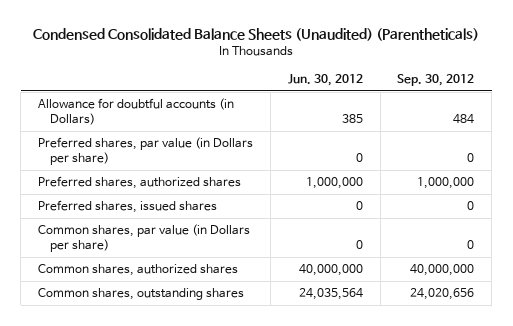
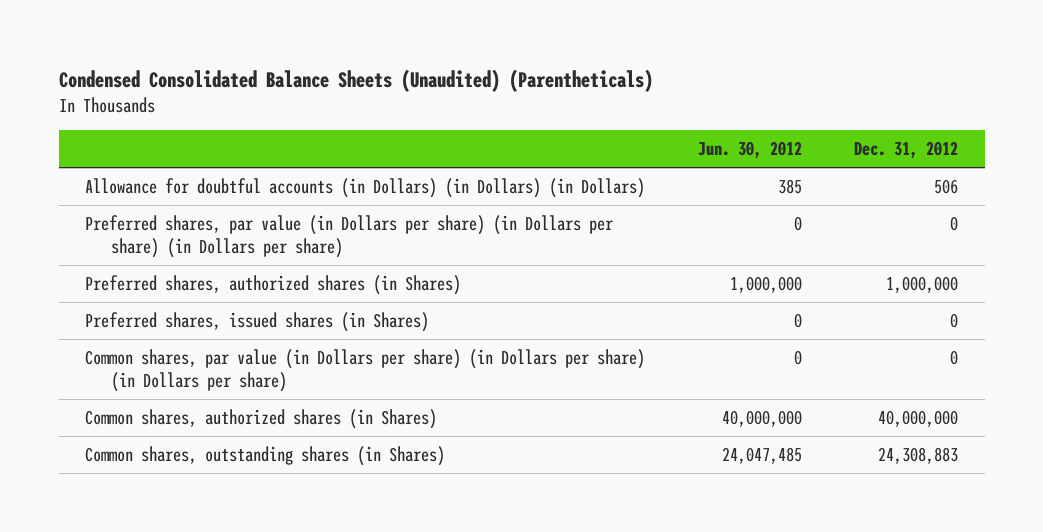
- | Jun. 30, 2012 | Sep. 30, 2012
+ | Jun. 30, 2012 | Dec. 31, 2012
- Allowance for doubtful accounts (in Dollars) | 385 | 484
- Preferred shares, par value (in Dollars per share) | 0 | 0
- Preferred shares, authorized shares | 1,000,000 | 1,000,000
- Preferred shares, issued shares | 0 | 0
- Common shares, par value (in Dollars per share) | 0 | 0
- Common shares, authorized shares | 40,000,000 | 40,000,000
- Common shares, outstanding shares | 24,035,564 | 24,020,656
+ Allowance for doubtful accounts (in Dollars) (in Dollars) (in Dollars) | 385 | 506
+ Preferred shares, par value (in Dollars per share) (in Dollars per share) (in Dollars per share) | 0 | 0
+ Preferred shares, authorized shares (in Shares) | 1,000,000 | 1,000,000
+ Preferred shares, issued shares (in Shares) | 0 | 0
+ Common shares, par value (in Dollars per share) (in Dollars per share) (in Dollars per share) | 0 | 0
+ Common shares, authorized shares (in Shares) | 40,000,000 | 40,000,000
+ Common shares, outstanding shares (in Shares) | 24,047,485 | 24,308,883

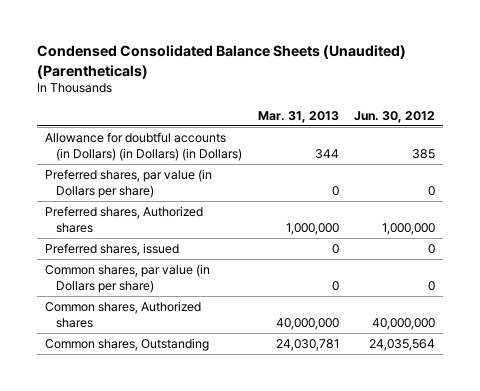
- | Jun. 30, 2012 | Dec. 31, 2012
+ | Mar. 31, 2013 | Jun. 30, 2012
- Preferred shares, par value (in Dollars per share) (in Dollars per share) (in Dollars per share) | 0 | 0
- Preferred shares, authorized shares (in Shares) | 1,000,000 | 1,000,000
- Preferred shares, issued shares (in Shares) | 0 | 0
- Common shares, par value (in Dollars per share) (in Dollars per share) (in Dollars per share) | 0 | 0
- Common shares, authorized shares (in Shares) | 40,000,000 | 40,000,000
- Common shares, outstanding shares (in Shares) | 24,047,485 | 24,308,883
+ Preferred shares, par value (in Dollars per share) | 0 | 0
+ Preferred shares, Authorized shares | 1,000,000 | 1,000,000
+ Preferred shares, issued | 0 | 0
+ Common shares, par value (in Dollars per share) | 0 | 0
+ Common shares, Authorized shares | 40,000,000 | 40,000,000
+ Common shares, Outstanding | 24,030,781 | 24,035,564

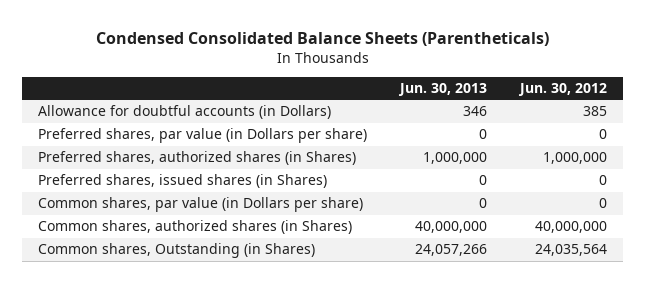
- Condensed Consolidated Balance Sheets (Unaudited) (Parentheticals)
+ Condensed Consolidated Balance Sheets (Parentheticals)
- | Mar. 31, 2013 | Jun. 30, 2012
+ | Jun. 30, 2013 | Jun. 30, 2012
- Allowance for doubtful accounts (in Dollars) (in Dollars) (in Dollars) | 344 | 385
+ Allowance for doubtful accounts (in Dollars) | 346 | 385
- Preferred shares, Authorized shares | 1,000,000 | 1,000,000
- Preferred shares, issued | 0 | 0
+ Preferred shares, authorized shares (in Shares) | 1,000,000 | 1,000,000
+ Preferred shares, issued shares (in Shares) | 0 | 0
- Common shares, Authorized shares | 40,000,000 | 40,000,000
- Common shares, Outstanding | 24,030,781 | 24,035,564
+ Common shares, authorized shares (in Shares) | 40,000,000 | 40,000,000
+ Common shares, Outstanding (in Shares) | 24,057,266 | 24,035,564

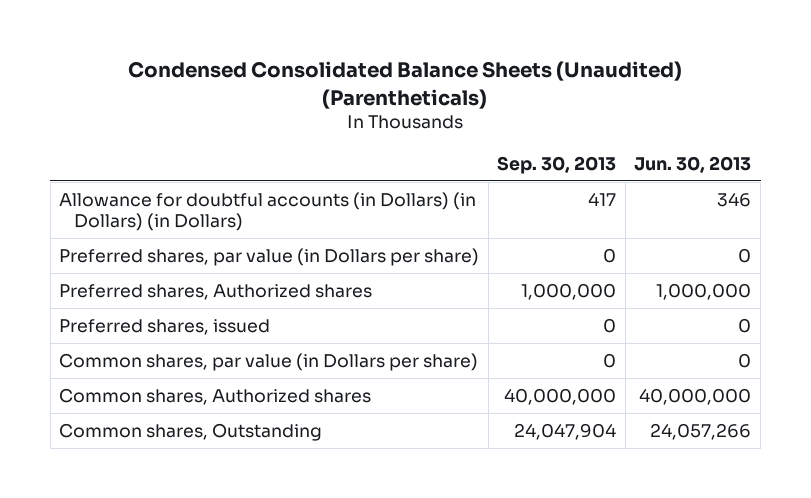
- Condensed Consolidated Balance Sheets (Parentheticals)
+ Condensed Consolidated Balance Sheets (Unaudited) (Parentheticals)
- | Jun. 30, 2013 | Jun. 30, 2012
+ | Sep. 30, 2013 | Jun. 30, 2013
- Allowance for doubtful accounts (in Dollars) | 346 | 385
+ Allowance for doubtful accounts (in Dollars) (in Dollars) (in Dollars) | 417 | 346
- Preferred shares, authorized shares (in Shares) | 1,000,000 | 1,000,000
- Preferred shares, issued shares (in Shares) | 0 | 0
+ Preferred shares, Authorized shares | 1,000,000 | 1,000,000
+ Preferred shares, issued | 0 | 0
- Common shares, authorized shares (in Shares) | 40,000,000 | 40,000,000
- Common shares, Outstanding (in Shares) | 24,057,266 | 24,035,564
+ Common shares, Authorized shares | 40,000,000 | 40,000,000
+ Common shares, Outstanding | 24,047,904 | 24,057,266

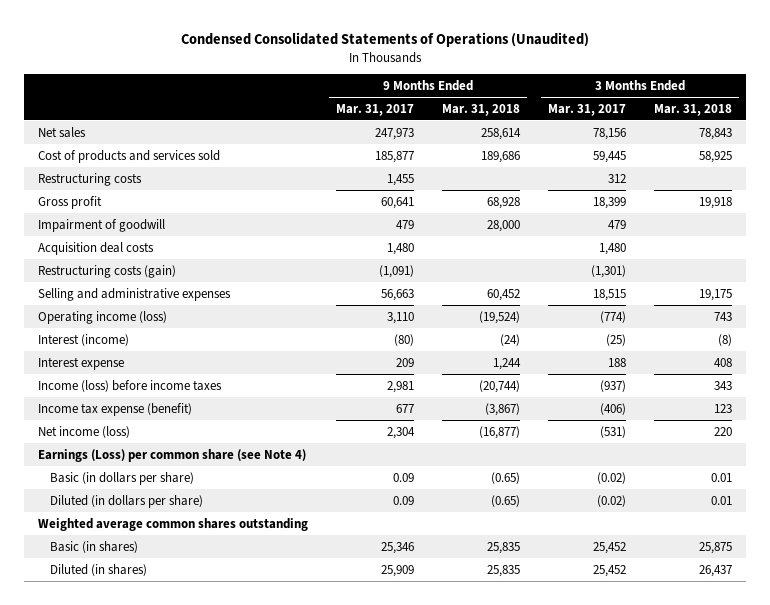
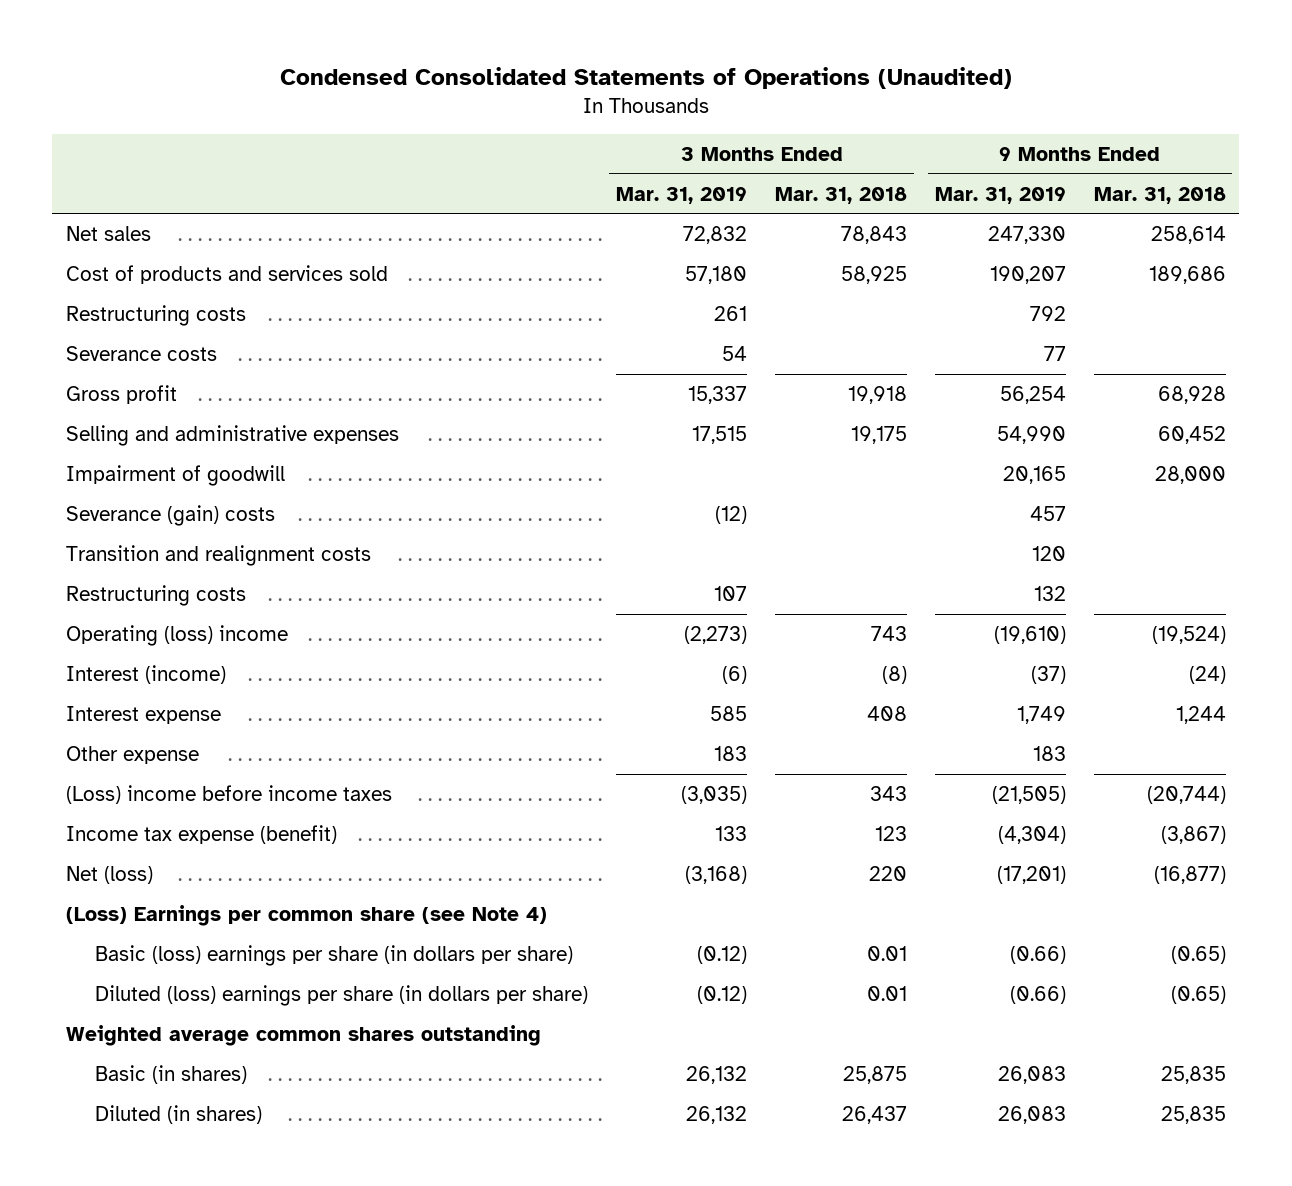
- | 9 Months Ended Mar. 31, 2017 | 9 Months Ended Mar. 31, 2018 | 3 Months Ended Mar. 31, 2017 | 3 Months Ended Mar. 31, 2018
+ | 3 Months Ended Mar. 31, 2019 | 3 Months Ended Mar. 31, 2018 | 9 Months Ended Mar. 31, 2019 | 9 Months Ended Mar. 31, 2018
+ Severance costs | 54 | | 77 |
- Acquisition deal costs | 1,480 | | 1,480 |
- Restructuring costs (gain) | (1,091) | | (1,301) |
- Operating income (loss) | 3,110 | (19,524) | (774) | 743
moved down: Impairment of goodwill | | | 20,165 | 28,000
+ Severance (gain) costs | (12) | | 457 |
+ Transition and realignment costs | | | 120 |
+ Restructuring costs | 107 | | 132 |
+ Operating (loss) income | (2,273) | 743 | (19,610) | (19,524)
- Income (loss) before income taxes | 2,981 | (20,744) | (937) | 343
+ Other expense | 183 | | 183 |
+ (Loss) income before income taxes | (3,035) | 343 | (21,505) | (20,744)
- Net income (loss) | 2,304 | (16,877) | (531) | 220
- Earnings (Loss) per common share (see Note 4)
- Basic (in dollars per share) | 0.09 | (0.65) | (0.02) | 0.01
- Diluted (in dollars per share) | 0.09 | (0.65) | (0.02) | 0.01
+ Net (loss) | (3,168) | 220 | (17,201) | (16,877)
+ (Loss) Earnings per common share (see Note 4)
+ Basic (loss) earnings per share (in dollars per share) | (0.12) | 0.01 | (0.66) | (0.65)
+ Diluted (loss) earnings per share (in dollars per share) | (0.12) | 0.01 | (0.66) | (0.65)

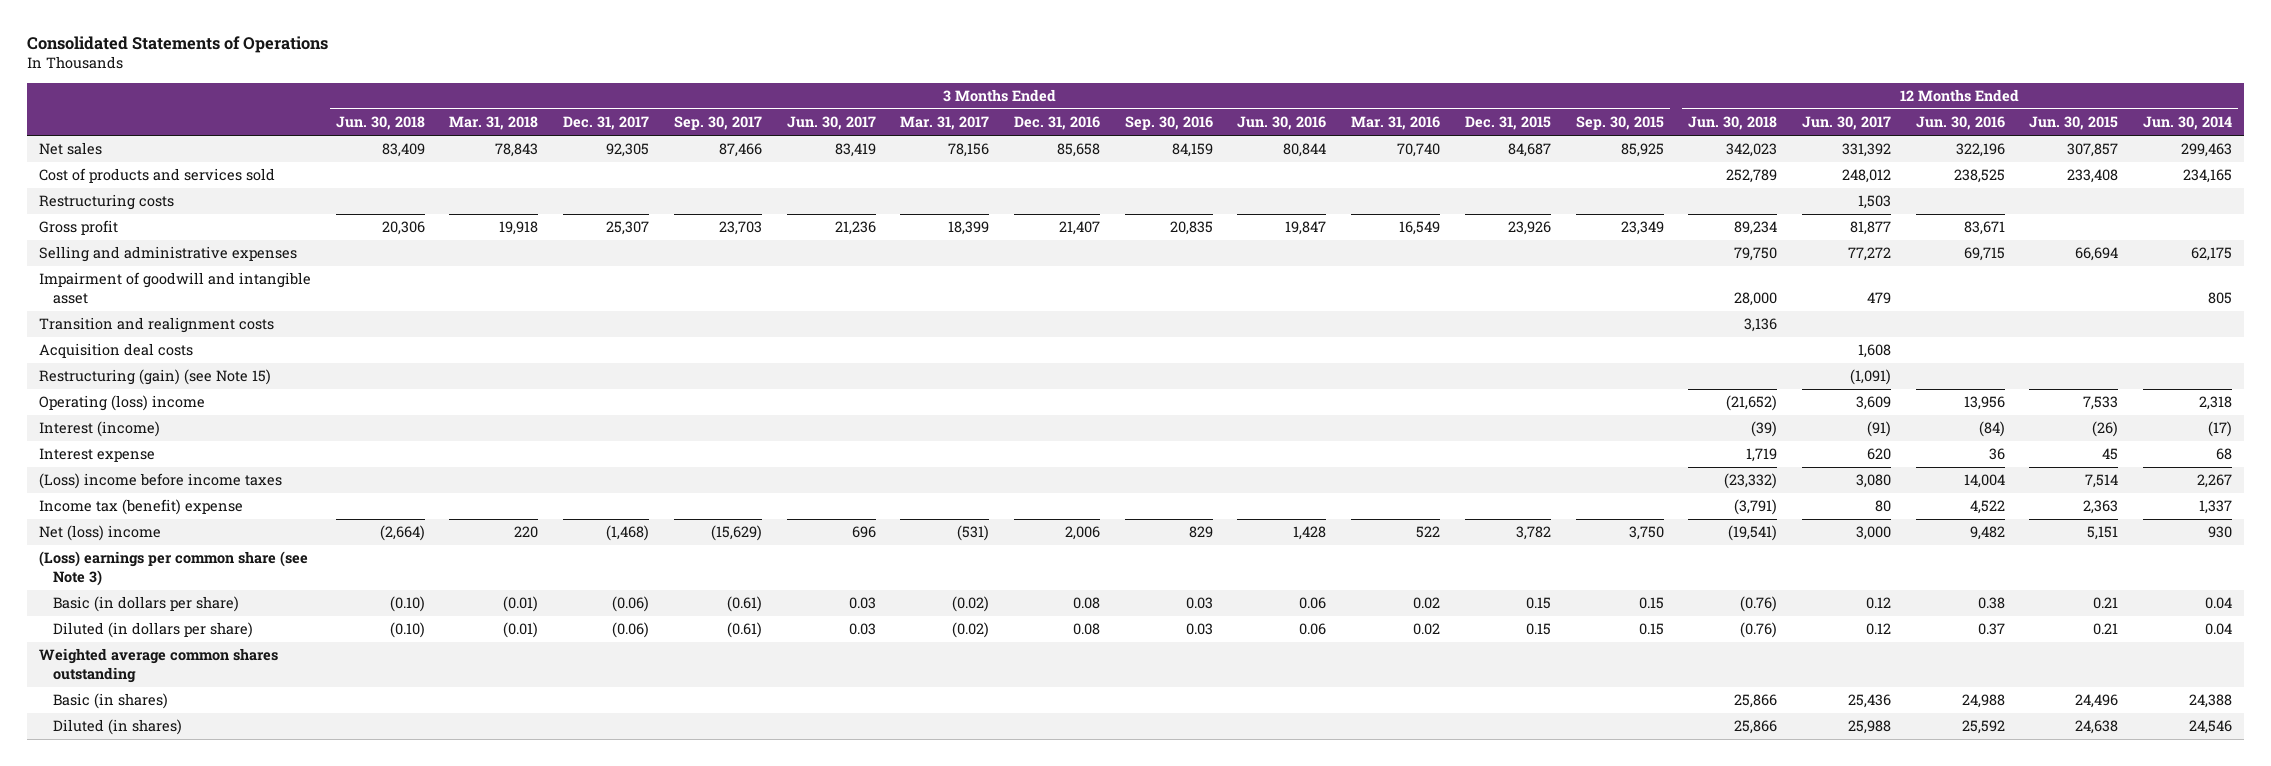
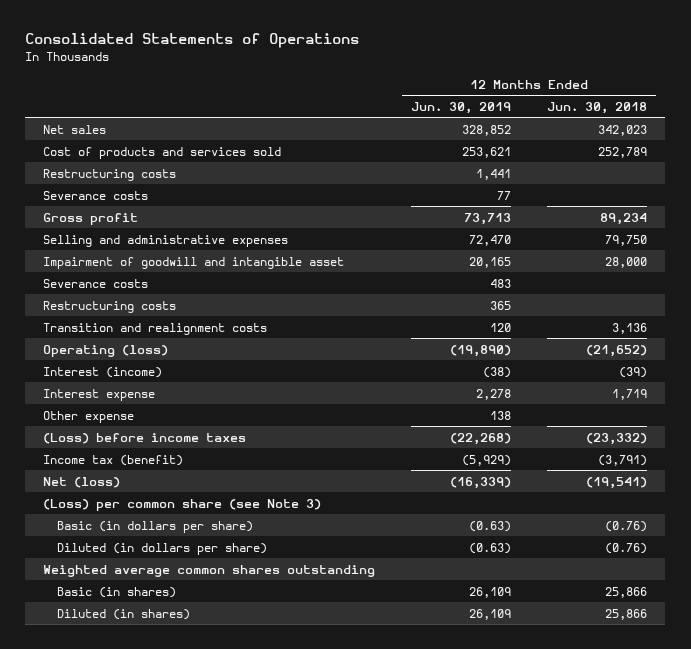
- | 3 Months Ended Jun. 30, 2018 | 3 Months Ended Mar. 31, 2018 | 3 Months Ended Dec. 31, 2017 | 3 Months Ended Sep. 30, 2017 | 3 Months Ended Jun. 30, 2017 | 3 Months Ended Mar. 31, 2017 | 3 Months Ended Dec. 31, 2016 | 3 Months Ended Sep. 30, 2016 | 3 Months Ended Jun. 30, 2016 | 3 Months Ended Mar. 31, 2016 | 3 Months Ended Dec. 31, 2015 | 3 Months Ended Sep. 30, 2015 | 12 Months Ended Jun. 30, 2018 | 12 Months Ended Jun. 30, 2017 | 12 Months Ended Jun. 30, 2016 | 12 Months Ended Jun. 30, 2015 | 12 Months Ended Jun. 30, 2014
+ | 12 Months Ended Jun. 30, 2019 | 12 Months Ended Jun. 30, 2018
+ Severance costs | 77 |
+ Severance costs | 483 |
+ Restructuring costs | 365 |
- Acquisition deal costs | | | | | | | | | | | | | | 1,608 | | |
- Restructuring (gain) (see Note 15) | | | | | | | | | | | | | | (1,091) | | |
- Operating (loss) income | | | | | | | | | | | | | (21,652) | 3,609 | 13,956 | 7,533 | 2,318
+ Operating (loss) | (19,890) | (21,652)
- (Loss) income before income taxes | | | | | | | | | | | | | (23,332) | 3,080 | 14,004 | 7,514 | 2,267
- Income tax (benefit) expense | | | | | | | | | | | | | (3,791) | 80 | 4,522 | 2,363 | 1,337
- Net (loss) income | (2,664) | 220 | (1,468) | (15,629) | 696 | (531) | 2,006 | 829 | 1,428 | 522 | 3,782 | 3,750 | (19,541) | 3,000 | 9,482 | 5,151 | 930
- (Loss) earnings per common share (see Note 3)
+ Other expense | 138 |
+ (Loss) before income taxes | (22,268) | (23,332)
+ Income tax (benefit) | (5,929) | (3,791)
+ Net (loss) | (16,339) | (19,541)
+ (Loss) per common share (see Note 3)

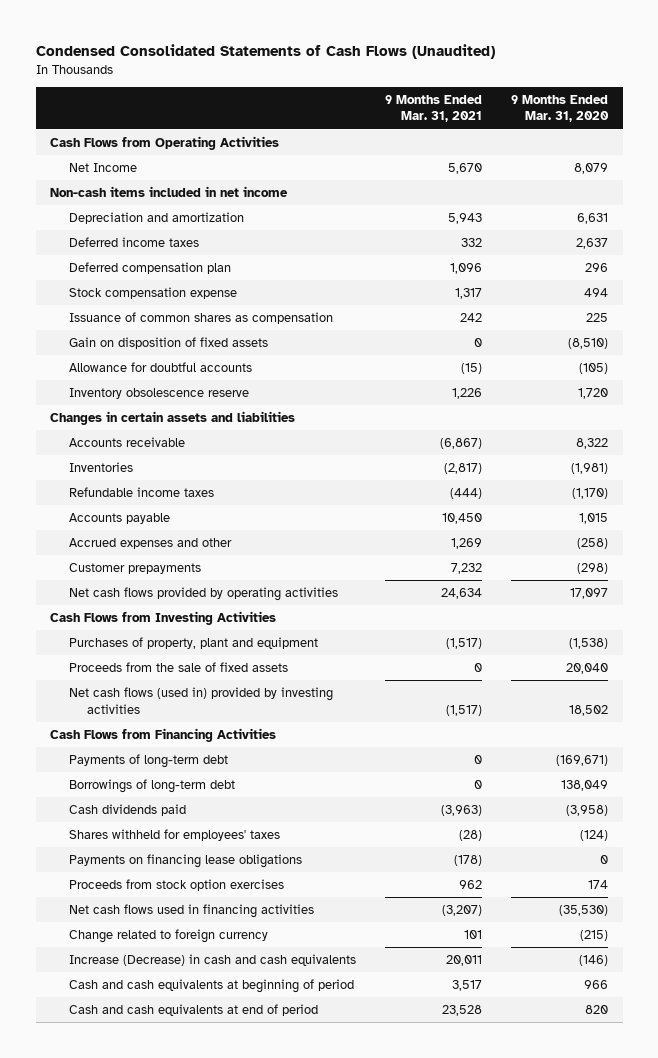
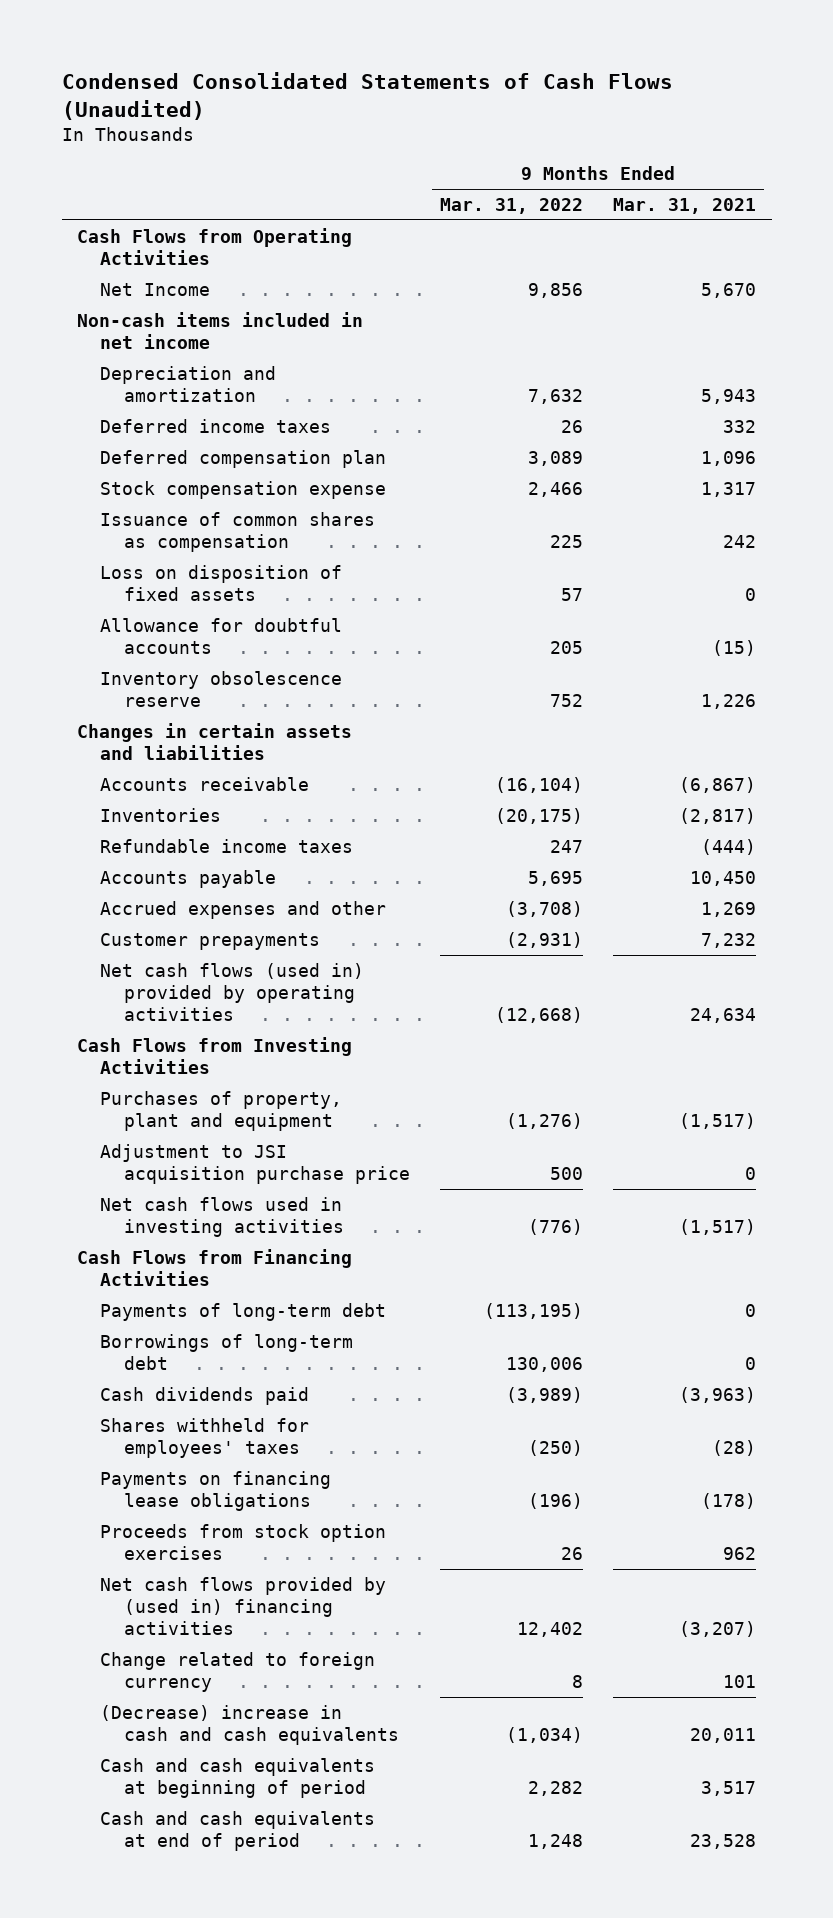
- | 9 Months Ended Mar. 31, 2021 | 9 Months Ended Mar. 31, 2020
+ | 9 Months Ended Mar. 31, 2022 | 9 Months Ended Mar. 31, 2021
- Gain on disposition of fixed assets | 0 | (8,510)
+ Loss on disposition of fixed assets | 57 | 0
- Net cash flows provided by operating activities | 24,634 | 17,097
+ Net cash flows (used in) provided by operating activities | (12,668) | 24,634
- Proceeds from the sale of fixed assets | 0 | 20,040
- Net cash flows (used in) provided by investing activities | (1,517) | 18,502
+ Adjustment to JSI acquisition purchase price | 500 | 0
+ Net cash flows used in investing activities | (776) | (1,517)
- Net cash flows used in financing activities | (3,207) | (35,530)
+ Net cash flows provided by (used in) financing activities | 12,402 | (3,207)
- Increase (Decrease) in cash and cash equivalents | 20,011 | (146)
+ (Decrease) increase in cash and cash equivalents | (1,034) | 20,011

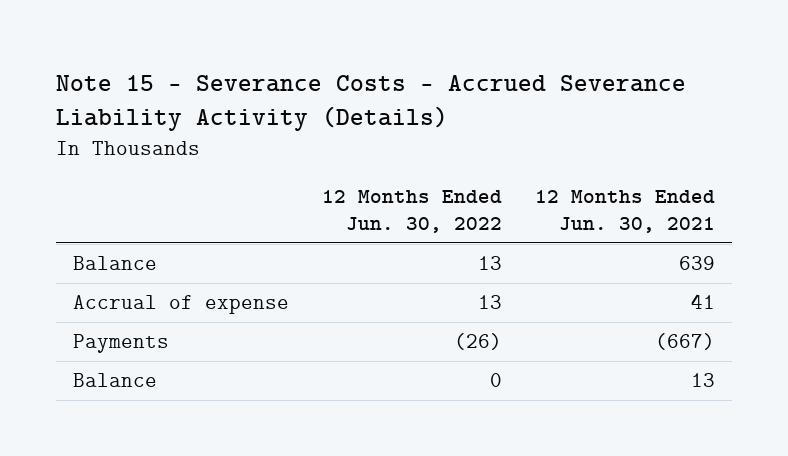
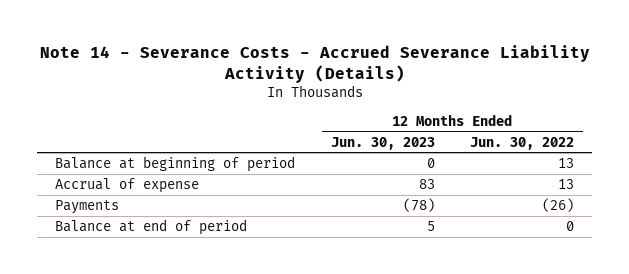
- Note 15 - Severance Costs - Accrued Severance Liability Activity (Details)
+ Note 14 - Severance Costs - Accrued Severance Liability Activity (Details)
- | 12 Months Ended Jun. 30, 2022 | 12 Months Ended Jun. 30, 2021
+ | 12 Months Ended Jun. 30, 2023 | 12 Months Ended Jun. 30, 2022
- Balance | 13 | 639
+ Balance at beginning of period | 0 | 13
- Balance | 0 | 13
+ Balance at end of period | 5 | 0

